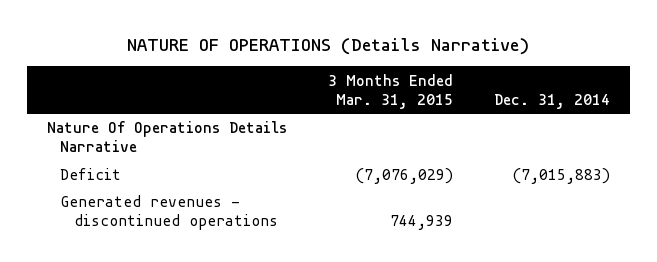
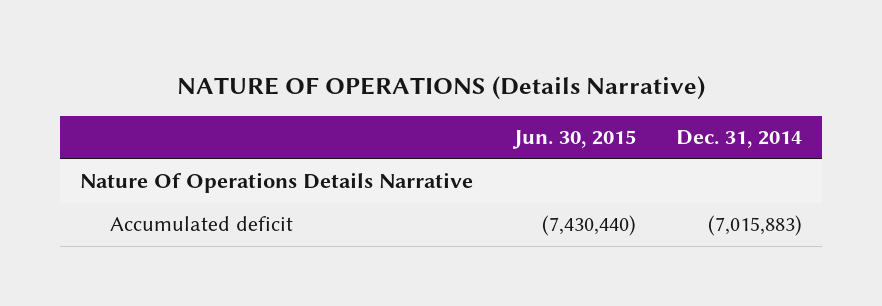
- | 3 Months Ended Mar. 31, 2015 | Dec. 31, 2014
+ | Jun. 30, 2015 | Dec. 31, 2014
- Deficit | (7,076,029) | (7,015,883)
- Generated revenues - discontinued operations | 744,939 |
+ Accumulated deficit | (7,430,440) | (7,015,883)

